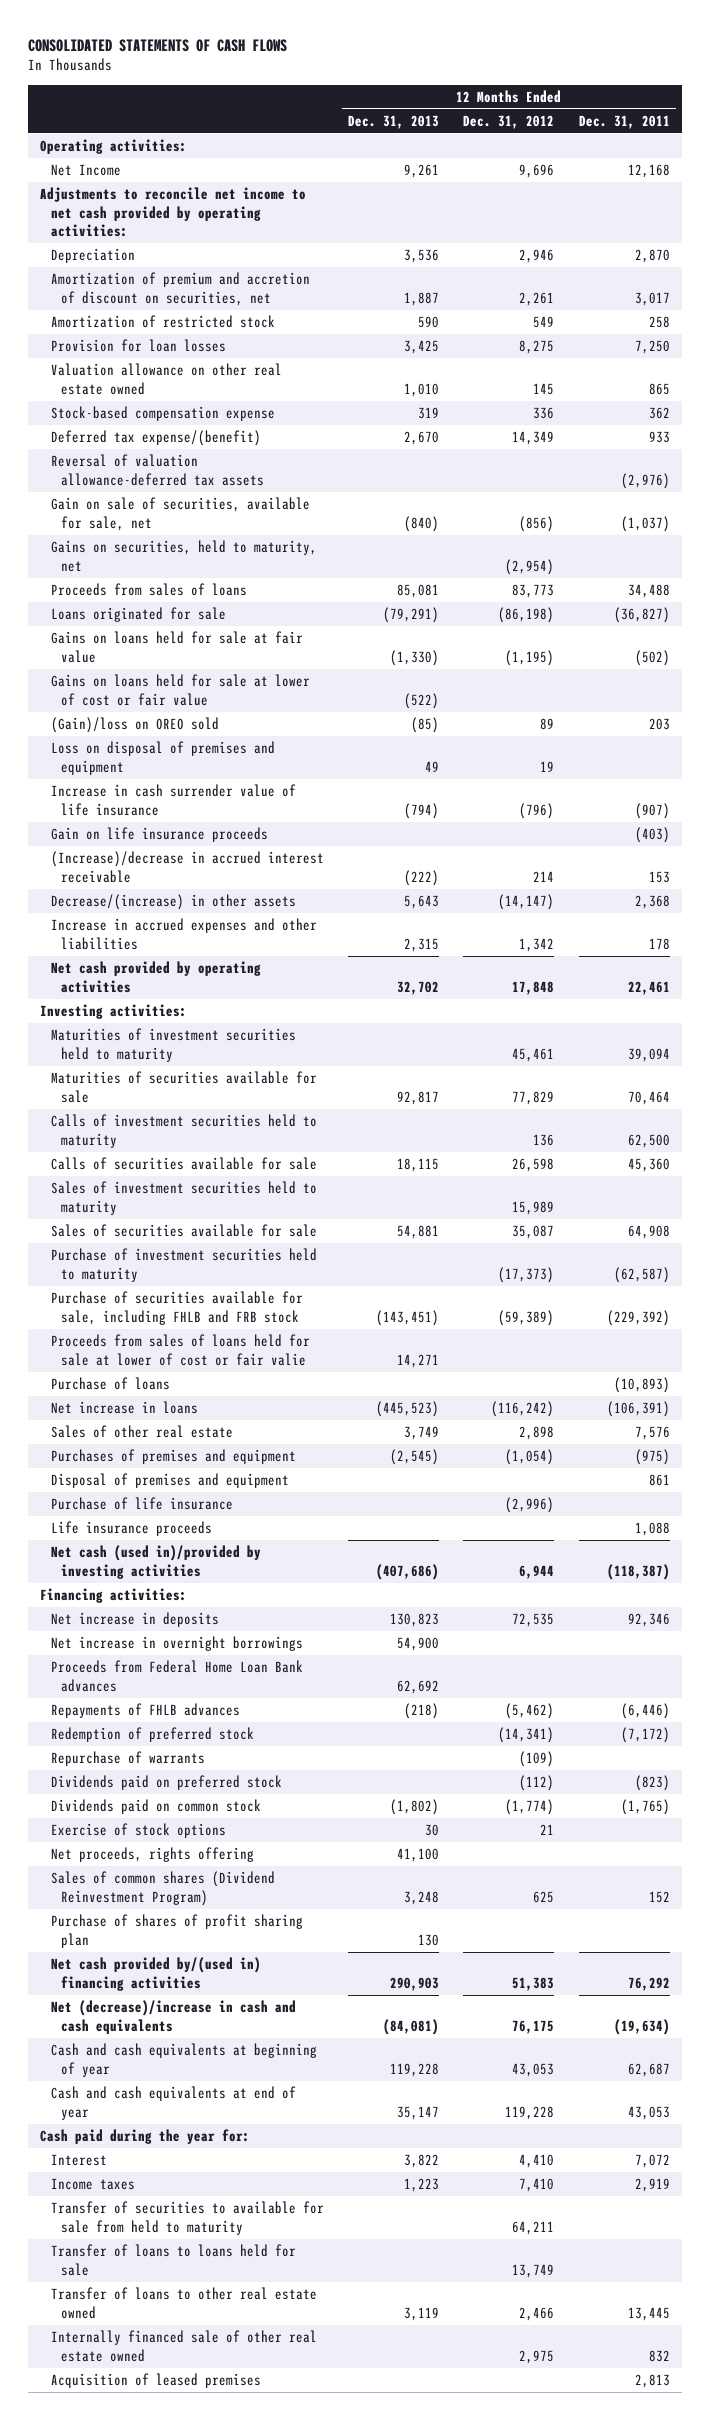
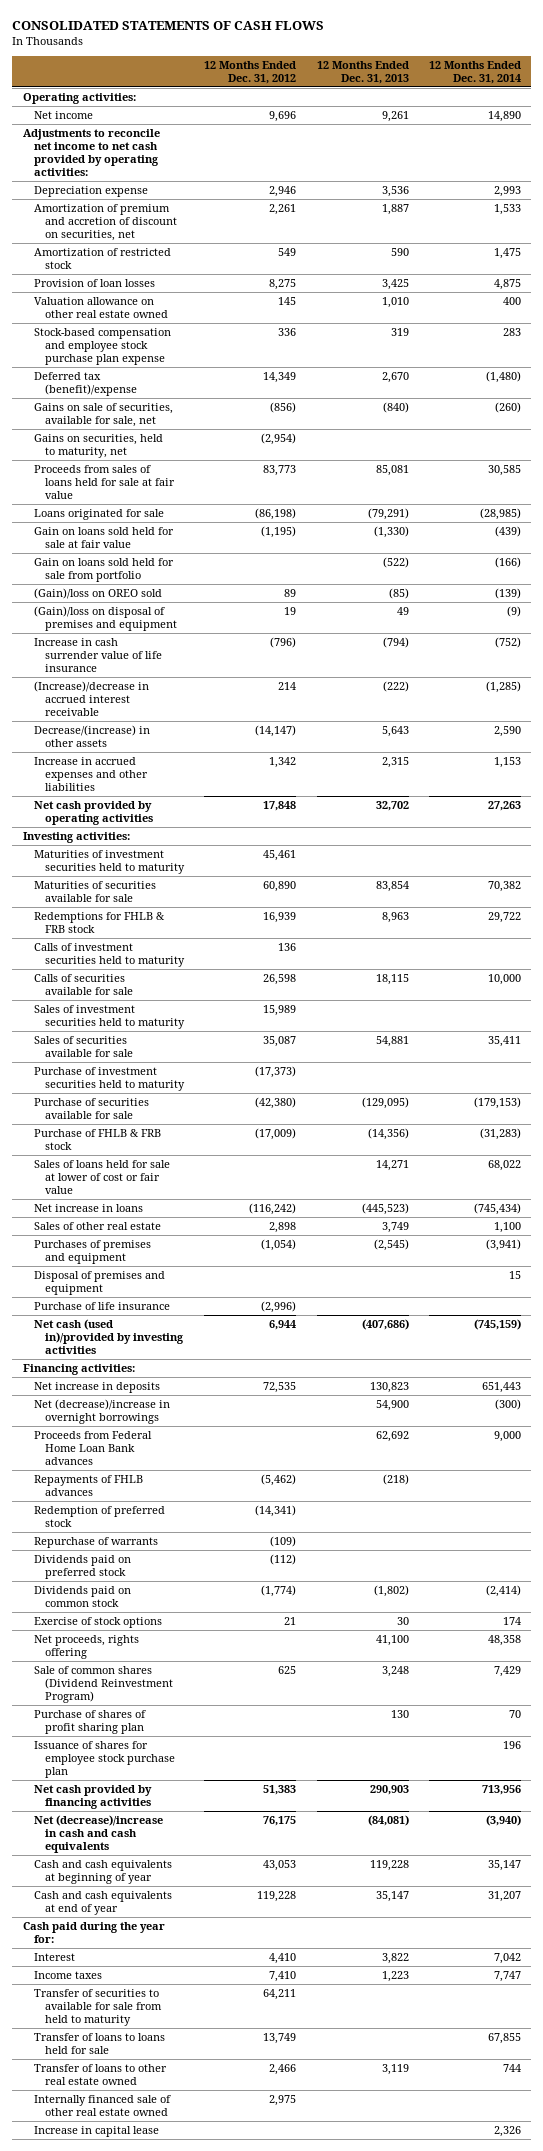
- | 12 Months Ended Dec. 31, 2013 | 12 Months Ended Dec. 31, 2012 | 12 Months Ended Dec. 31, 2011
+ | 12 Months Ended Dec. 31, 2012 | 12 Months Ended Dec. 31, 2013 | 12 Months Ended Dec. 31, 2014
- Net Income | 9,261 | 9,696 | 12,168
+ Net income | 9,696 | 9,261 | 14,890
- Depreciation | 3,536 | 2,946 | 2,870
+ Depreciation expense | 2,946 | 3,536 | 2,993
- Provision for loan losses | 3,425 | 8,275 | 7,250
+ Provision of loan losses | 8,275 | 3,425 | 4,875
- Stock-based compensation expense | 319 | 336 | 362
- Deferred tax expense/(benefit) | 2,670 | 14,349 | 933
- Reversal of valuation allowance-deferred tax assets | | | (2,976)
- Gain on sale of securities, available for sale, net | (840) | (856) | (1,037)
+ Stock-based compensation and employee stock purchase plan expense | 336 | 319 | 283
+ Deferred tax (benefit)/expense | 14,349 | 2,670 | (1,480)
+ Gains on sale of securities, available for sale, net | (856) | (840) | (260)
- Proceeds from sales of loans | 85,081 | 83,773 | 34,488
+ Proceeds from sales of loans held for sale at fair value | 83,773 | 85,081 | 30,585
- Gains on loans held for sale at fair value | (1,330) | (1,195) | (502)
- Gains on loans held for sale at lower of cost or fair value | (522) | |
+ Gain on loans sold held for sale at fair value | (1,195) | (1,330) | (439)
+ Gain on loans sold held for sale from portfolio | | (522) | (166)
- Loss on disposal of premises and equipment | 49 | 19 |
+ (Gain)/loss on disposal of premises and equipment | 19 | 49 | (9)
- Gain on life insurance proceeds | | | (403)
- Maturities of securities available for sale | 92,817 | 77,829 | 70,464
+ Maturities of securities available for sale | 60,890 | 83,854 | 70,382
+ Redemptions for FHLB & FRB stock | 16,939 | 8,963 | 29,722
- Purchase of securities available for sale, including FHLB and FRB stock | (143,451) | (59,389) | (229,392)
- Proceeds from sales of loans held for sale at lower of cost or fair valie | 14,271 | |
- Purchase of loans | | | (10,893)
+ Purchase of securities available for sale | (42,380) | (129,095) | (179,153)
+ Purchase of FHLB & FRB stock | (17,009) | (14,356) | (31,283)
+ Sales of loans held for sale at lower of cost or fair value | | 14,271 | 68,022
- Life insurance proceeds | | | 1,088
- Net increase in overnight borrowings | 54,900 | |
+ Net (decrease)/increase in overnight borrowings | | 54,900 | (300)
- Sales of common shares (Dividend Reinvestment Program) | 3,248 | 625 | 152
+ Sale of common shares (Dividend Reinvestment Program) | 625 | 3,248 | 7,429
- Net cash provided by/(used in) financing activities | 290,903 | 51,383 | 76,292
+ Issuance of shares for employee stock purchase plan | | | 196
+ Net cash provided by financing activities | 51,383 | 290,903 | 713,956
- Acquisition of leased premises | | | 2,813
+ Increase in capital lease | | | 2,326

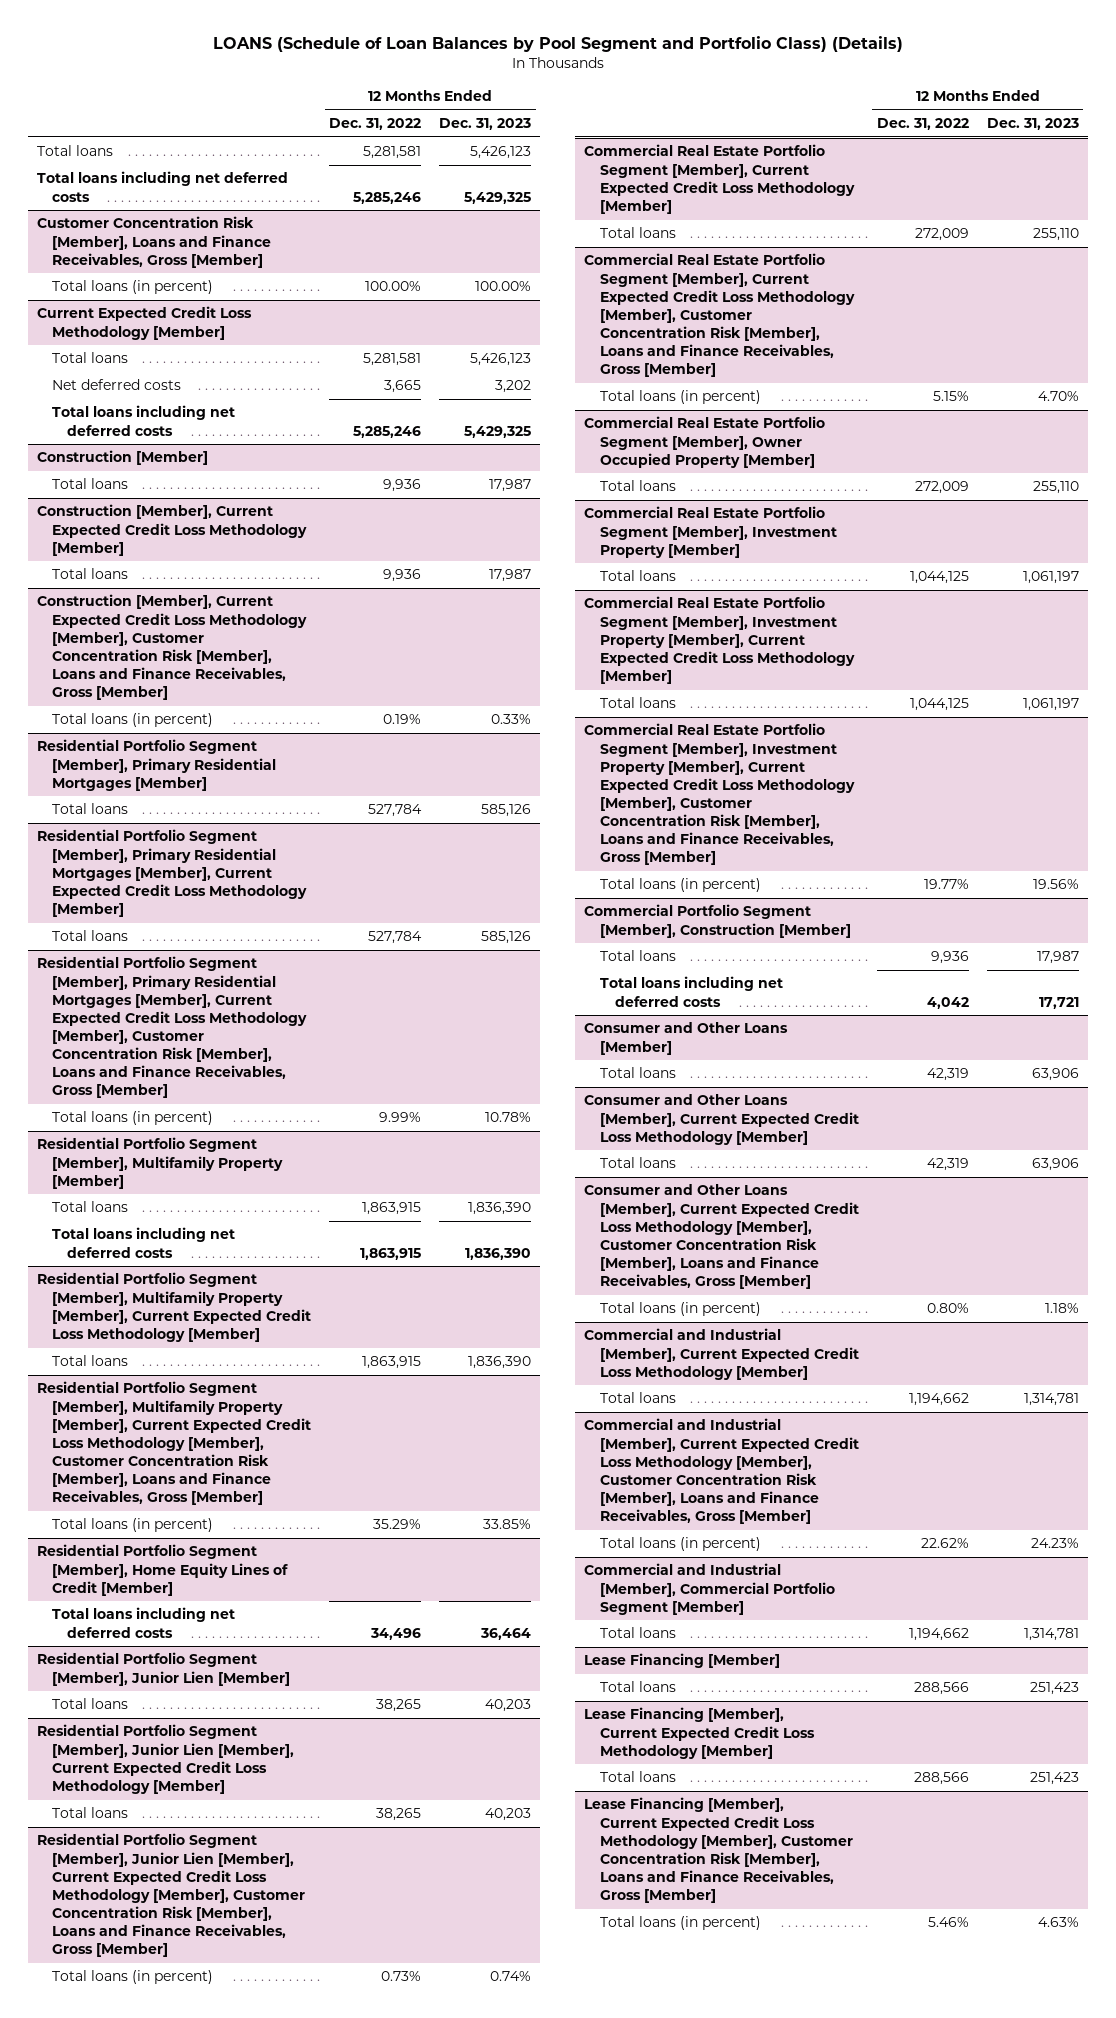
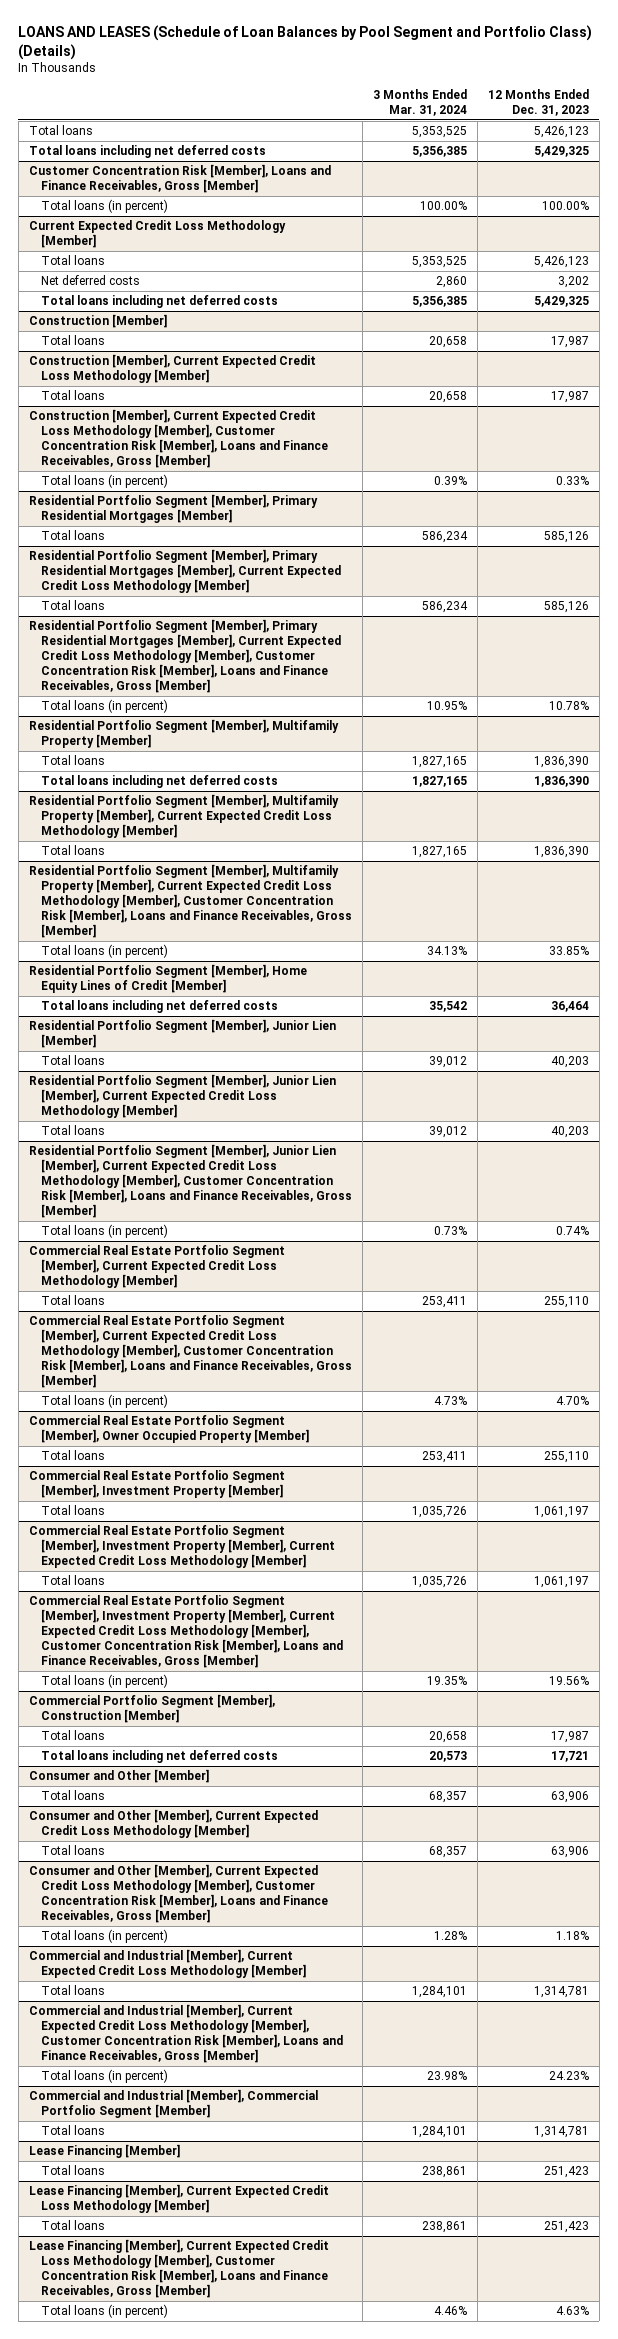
- LOANS (Schedule of Loan Balances by Pool Segment and Portfolio Class) (Details)
+ LOANS AND LEASES (Schedule of Loan Balances by Pool Segment and Portfolio Class) (Details)
- | 12 Months Ended Dec. 31, 2022 | 12 Months Ended Dec. 31, 2023
+ | 3 Months Ended Mar. 31, 2024 | 12 Months Ended Dec. 31, 2023
- Consumer and Other Loans [Member]
+ Consumer and Other [Member]
- Consumer and Other Loans [Member], Current Expected Credit Loss Methodology [Member]
+ Consumer and Other [Member], Current Expected Credit Loss Methodology [Member]
- Consumer and Other Loans [Member], Current Expected Credit Loss Methodology [Member], Customer Concentration Risk [Member], Loans and Finance Receivables, Gross [Member]
+ Consumer and Other [Member], Current Expected Credit Loss Methodology [Member], Customer Concentration Risk [Member], Loans and Finance Receivables, Gross [Member]

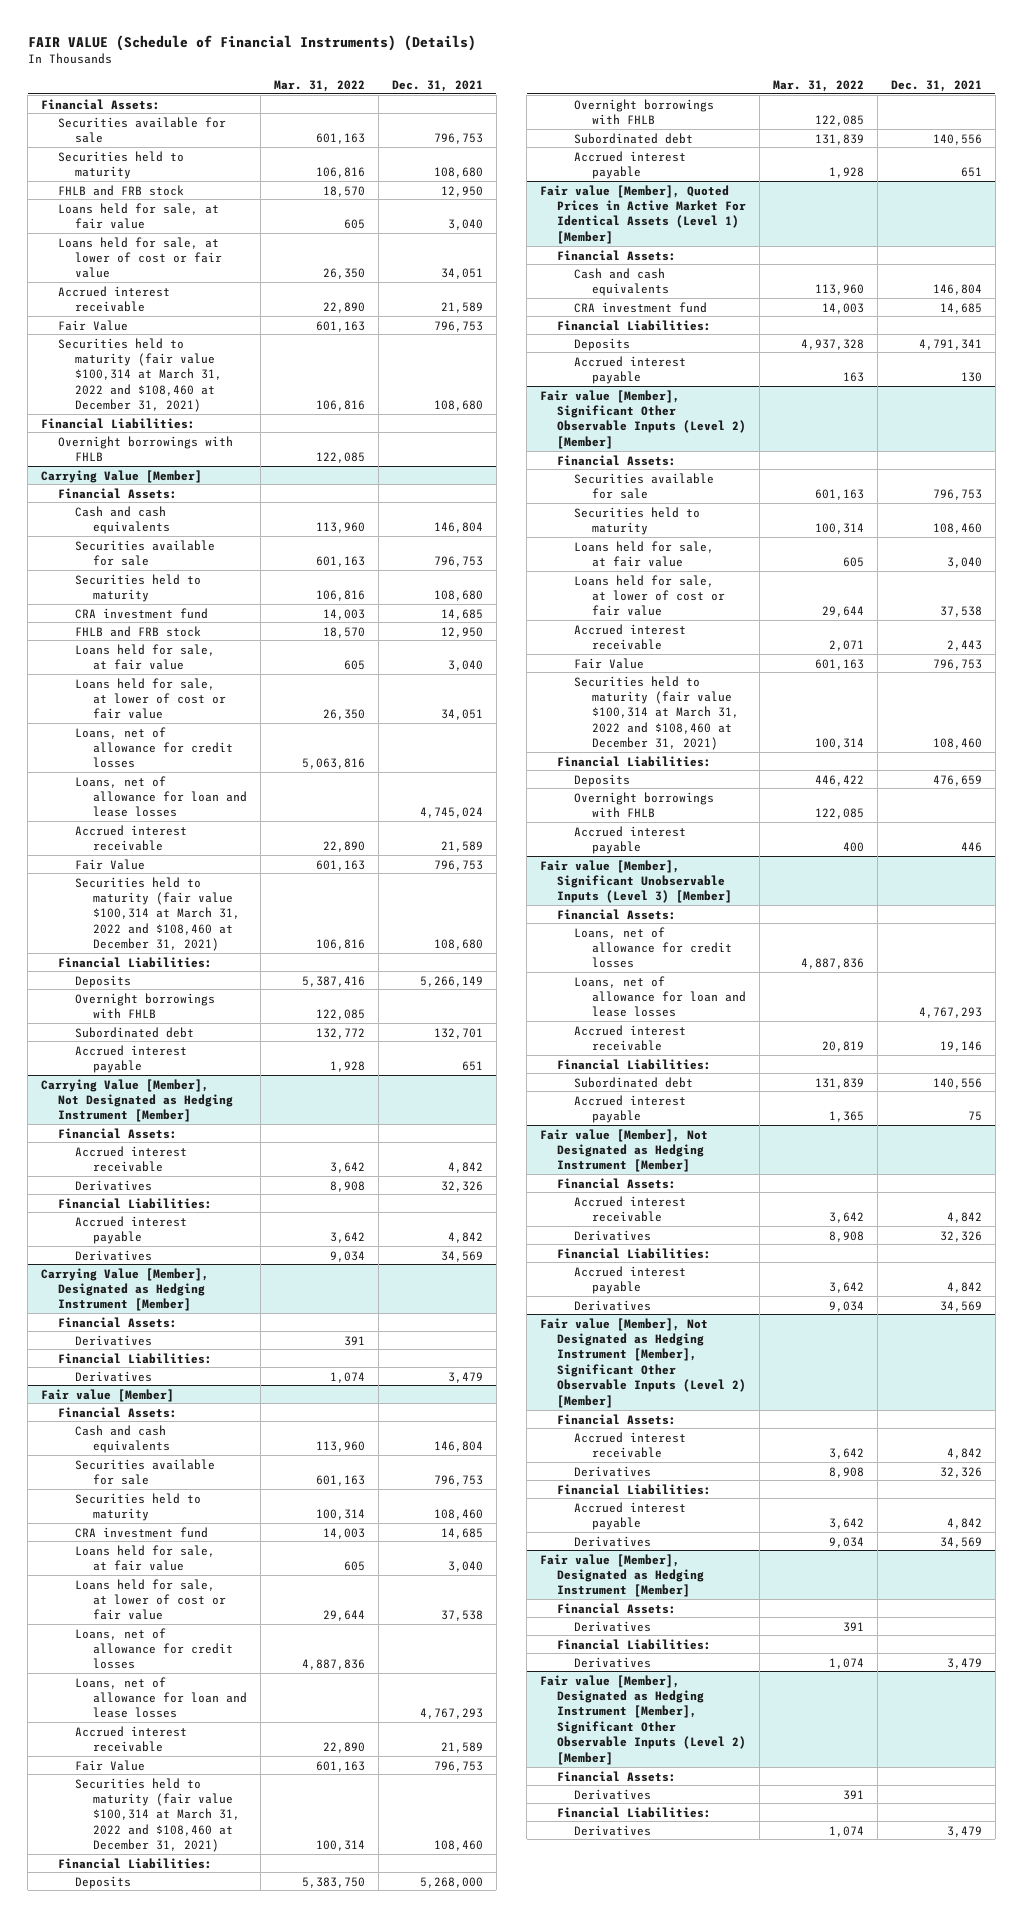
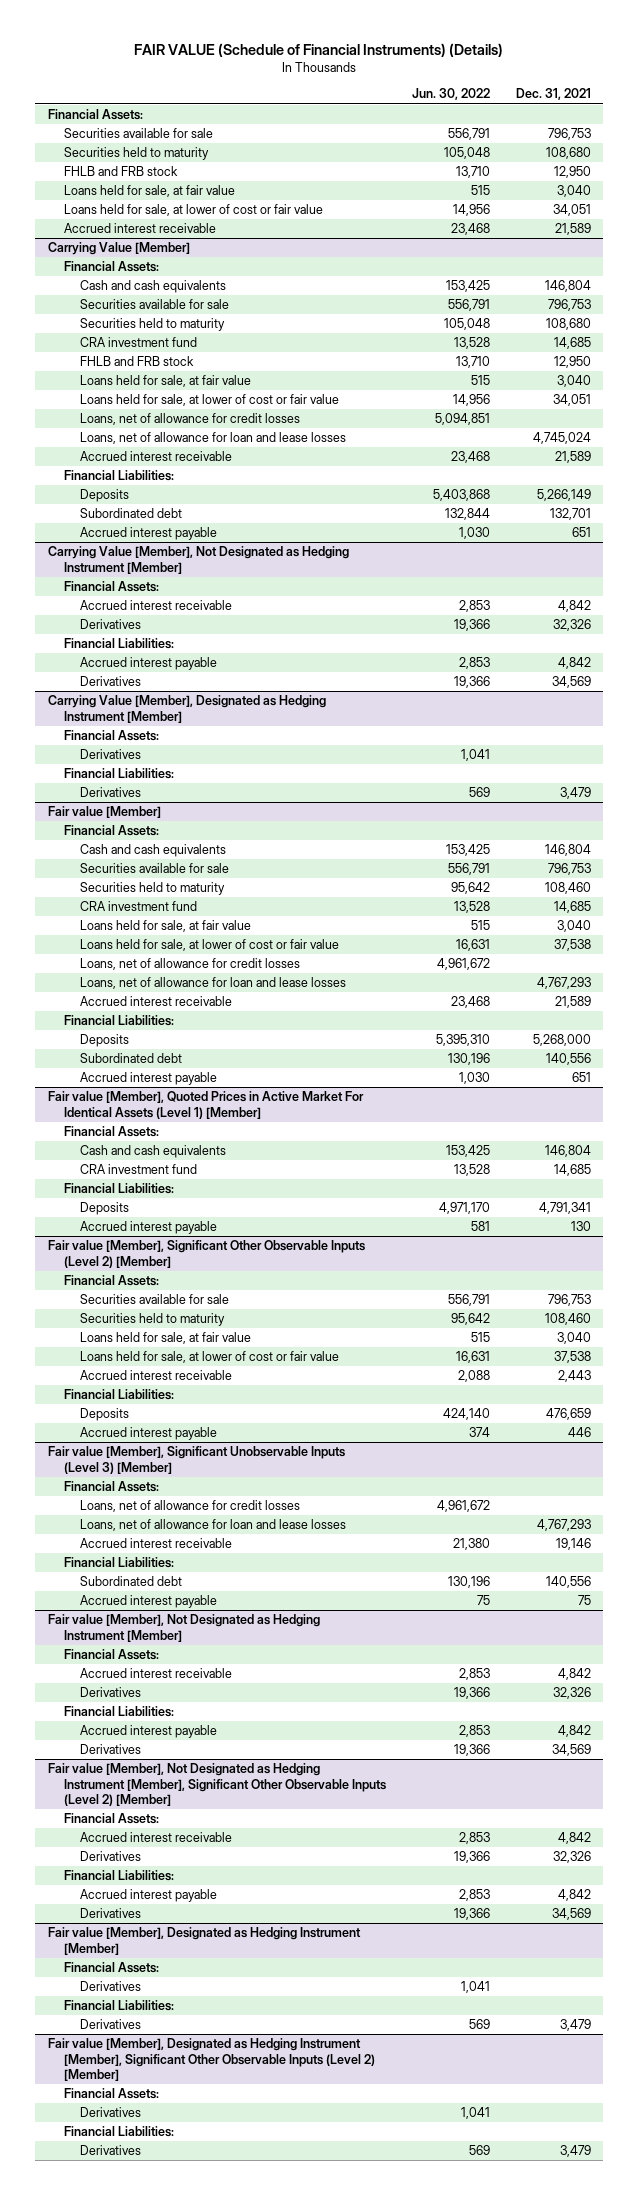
- | Mar. 31, 2022 | Dec. 31, 2021
+ | Jun. 30, 2022 | Dec. 31, 2021
- Fair Value | 601,163 | 796,753
- Securities held to maturity (fair value $100,314 at March 31, 2022 and $108,460 at December 31, 2021) | 106,816 | 108,680
- Financial Liabilities:
- Overnight borrowings with FHLB | 122,085 |
@ Carrying Value [Member]
- Fair Value | 601,163 | 796,753
- Securities held to maturity (fair value $100,314 at March 31, 2022 and $108,460 at December 31, 2021) | 106,816 | 108,680
- Overnight borrowings with FHLB | 122,085 |
@ Fair value [Member]
- Fair Value | 601,163 | 796,753
- Securities held to maturity (fair value $100,314 at March 31, 2022 and $108,460 at December 31, 2021) | 100,314 | 108,460
- Overnight borrowings with FHLB | 122,085 |
@ Fair value [Member], Significant Other Observable Inputs (Level 2) [Member]
- Fair Value | 601,163 | 796,753
- Securities held to maturity (fair value $100,314 at March 31, 2022 and $108,460 at December 31, 2021) | 100,314 | 108,460
- Overnight borrowings with FHLB | 122,085 |

